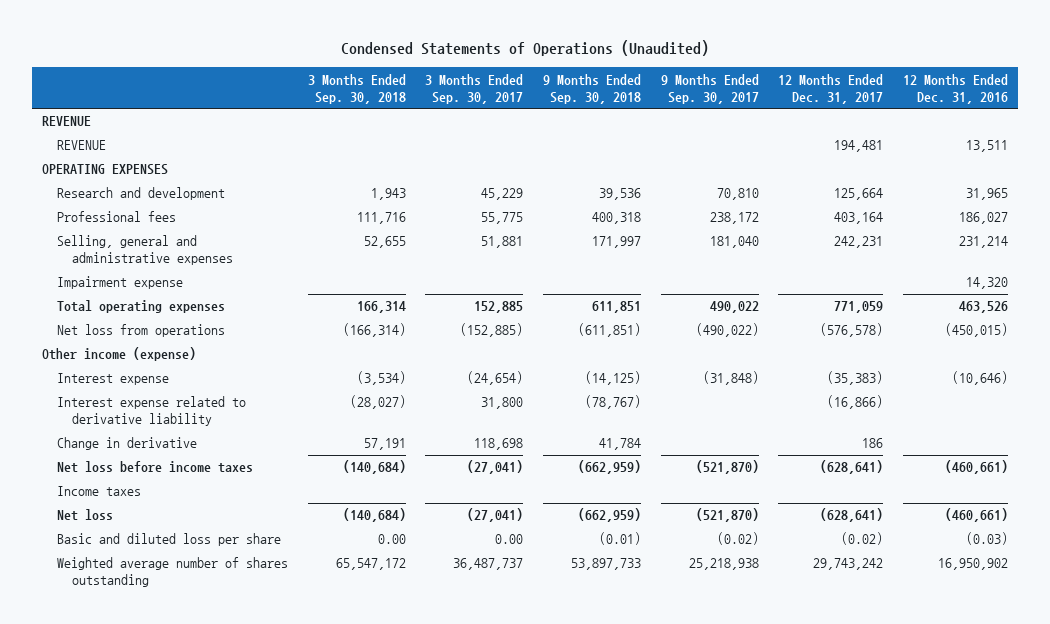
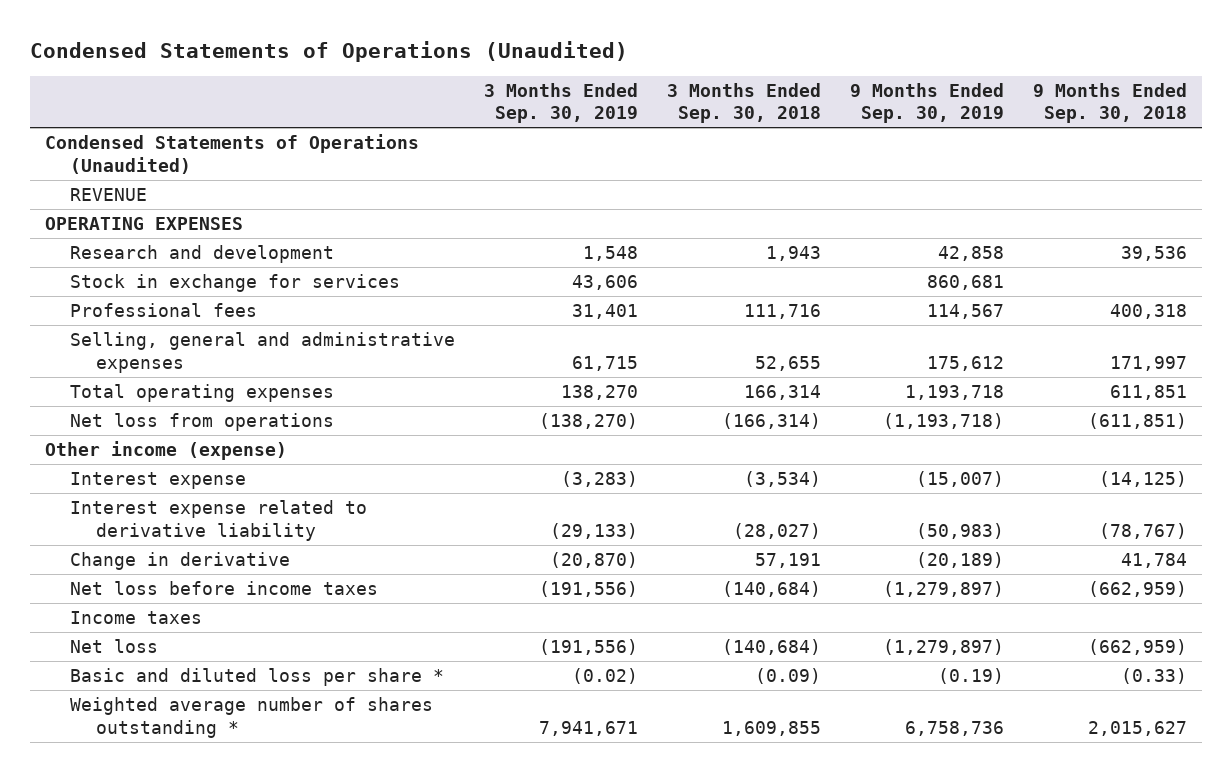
- | 3 Months Ended Sep. 30, 2018 | 3 Months Ended Sep. 30, 2017 | 9 Months Ended Sep. 30, 2018 | 9 Months Ended Sep. 30, 2017 | 12 Months Ended Dec. 31, 2017 | 12 Months Ended Dec. 31, 2016
+ | 3 Months Ended Sep. 30, 2019 | 3 Months Ended Sep. 30, 2018 | 9 Months Ended Sep. 30, 2019 | 9 Months Ended Sep. 30, 2018
- REVENUE
+ Condensed Statements of Operations (Unaudited)
+ Stock in exchange for services | 43,606 | | 860,681 |
- Impairment expense | | | | | | 14,320
- Basic and diluted loss per share | 0.00 | 0.00 | (0.01) | (0.02) | (0.02) | (0.03)
- Weighted average number of shares outstanding | 65,547,172 | 36,487,737 | 53,897,733 | 25,218,938 | 29,743,242 | 16,950,902
+ Basic and diluted loss per share * | (0.02) | (0.09) | (0.19) | (0.33)
+ Weighted average number of shares outstanding * | 7,941,671 | 1,609,855 | 6,758,736 | 2,015,627

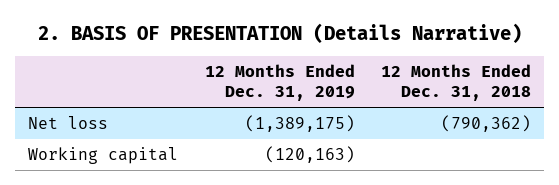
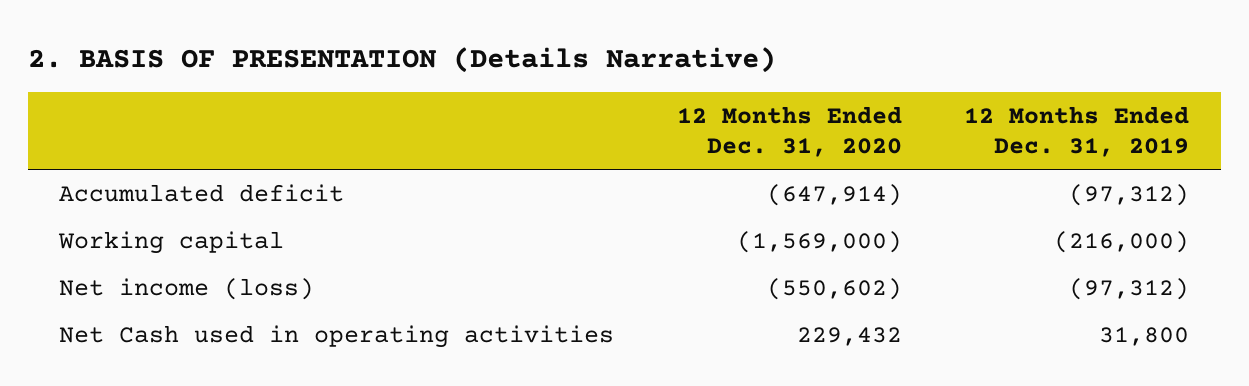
- | 12 Months Ended Dec. 31, 2019 | 12 Months Ended Dec. 31, 2018
+ | 12 Months Ended Dec. 31, 2020 | 12 Months Ended Dec. 31, 2019
- Net loss | (1,389,175) | (790,362)
- Working capital | (120,163) |
+ Accumulated deficit | (647,914) | (97,312)
+ Working capital | (1,569,000) | (216,000)
+ Net income (loss) | (550,602) | (97,312)
+ Net Cash used in operating activities | 229,432 | 31,800

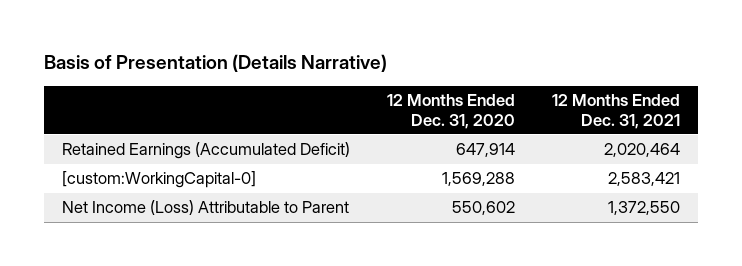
- 2. BASIS OF PRESENTATION (Details Narrative)
+ Basis of Presentation (Details Narrative)
- | 12 Months Ended Dec. 31, 2020 | 12 Months Ended Dec. 31, 2019
+ | 12 Months Ended Dec. 31, 2020 | 12 Months Ended Dec. 31, 2021
- Accumulated deficit | (647,914) | (97,312)
- Working capital | (1,569,000) | (216,000)
- Net income (loss) | (550,602) | (97,312)
- Net Cash used in operating activities | 229,432 | 31,800
+ Retained Earnings (Accumulated Deficit) | 647,914 | 2,020,464
+ [custom:WorkingCapital-0] | 1,569,288 | 2,583,421
+ Net Income (Loss) Attributable to Parent | 550,602 | 1,372,550

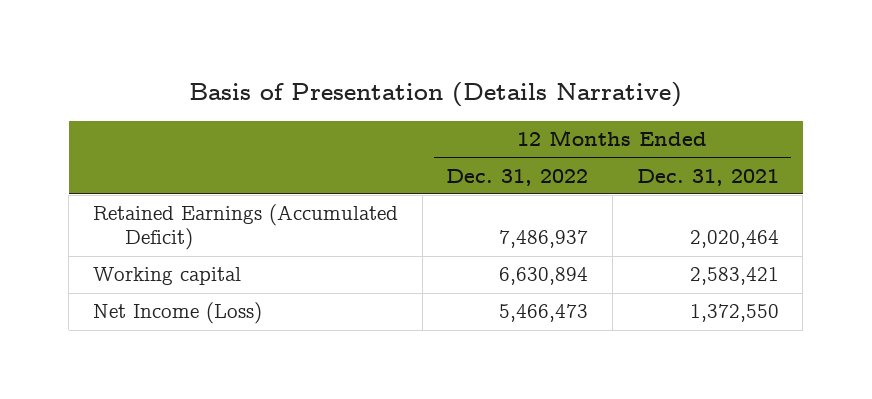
- | 12 Months Ended Dec. 31, 2020 | 12 Months Ended Dec. 31, 2021
+ | 12 Months Ended Dec. 31, 2022 | 12 Months Ended Dec. 31, 2021
- [custom:WorkingCapital-0] | 1,569,288 | 2,583,421
- Net Income (Loss) Attributable to Parent | 550,602 | 1,372,550
+ Working capital | 6,630,894 | 2,583,421
+ Net Income (Loss) | 5,466,473 | 1,372,550

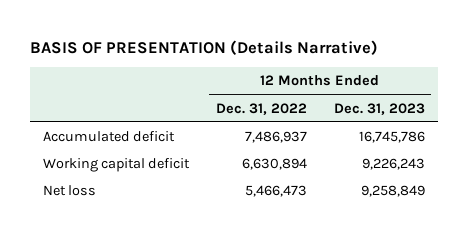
- Basis of Presentation (Details Narrative)
+ BASIS OF PRESENTATION (Details Narrative)
- | 12 Months Ended Dec. 31, 2022 | 12 Months Ended Dec. 31, 2021
+ | 12 Months Ended Dec. 31, 2022 | 12 Months Ended Dec. 31, 2023
- Retained Earnings (Accumulated Deficit) | 7,486,937 | 2,020,464
- Working capital | 6,630,894 | 2,583,421
- Net Income (Loss) | 5,466,473 | 1,372,550
+ Accumulated deficit | 7,486,937 | 16,745,786
+ Working capital deficit | 6,630,894 | 9,226,243
+ Net loss | 5,466,473 | 9,258,849

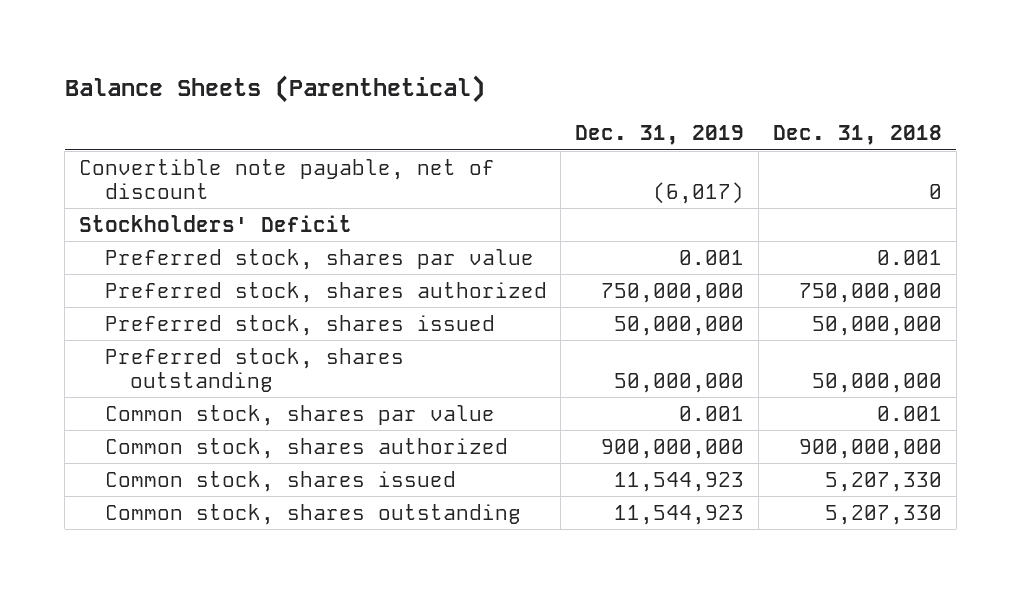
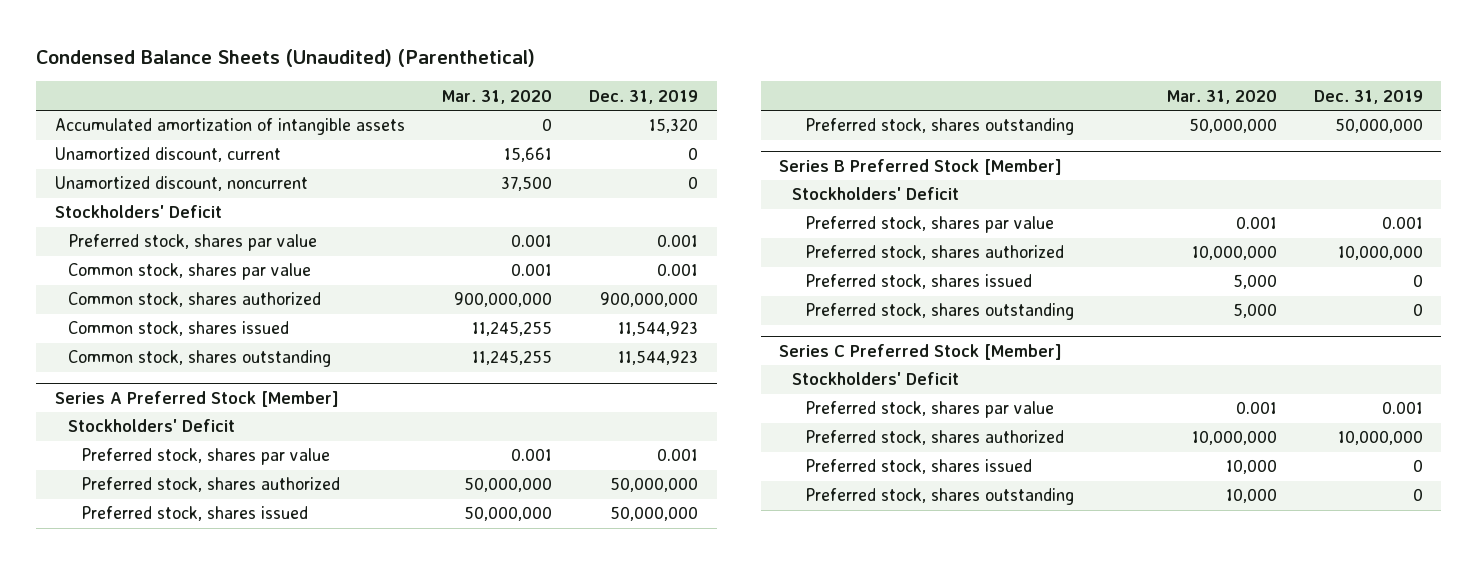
- Balance Sheets (Parenthetical)
+ Condensed Balance Sheets (Unaudited) (Parenthetical)
- | Dec. 31, 2019 | Dec. 31, 2018
+ | Mar. 31, 2020 | Dec. 31, 2019
- Convertible note payable, net of discount | (6,017) | 0
+ Accumulated amortization of intangible assets | 0 | 15,320
+ Unamortized discount, current | 15,661 | 0
+ Unamortized discount, noncurrent | 37,500 | 0
- Preferred stock, shares authorized | 750,000,000 | 750,000,000
- Preferred stock, shares issued | 50,000,000 | 50,000,000
- Preferred stock, shares outstanding | 50,000,000 | 50,000,000
+ Series A Preferred Stock [Member]
+ Stockholders' Deficit
+ Preferred stock, shares par value | 0.001 | 0.001
+ Preferred stock, shares authorized | 50,000,000 | 50,000,000
+ Preferred stock, shares issued | 50,000,000 | 50,000,000
+ Preferred stock, shares outstanding | 50,000,000 | 50,000,000
+ Series B Preferred Stock [Member]
+ Stockholders' Deficit
+ Preferred stock, shares par value | 0.001 | 0.001
+ Preferred stock, shares authorized | 10,000,000 | 10,000,000
+ Preferred stock, shares issued | 5,000 | 0
+ Preferred stock, shares outstanding | 5,000 | 0
+ Series C Preferred Stock [Member]
+ Stockholders' Deficit
+ Preferred stock, shares par value | 0.001 | 0.001
+ Preferred stock, shares authorized | 10,000,000 | 10,000,000
+ Preferred stock, shares issued | 10,000 | 0
+ Preferred stock, shares outstanding | 10,000 | 0

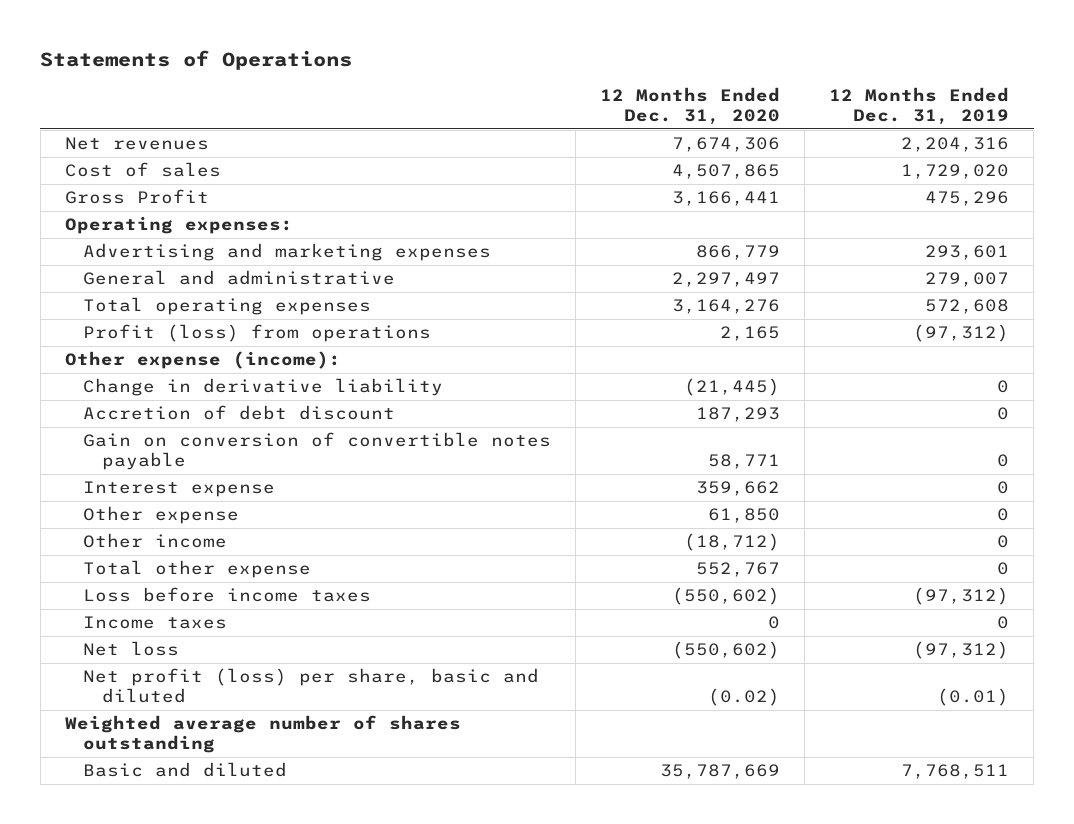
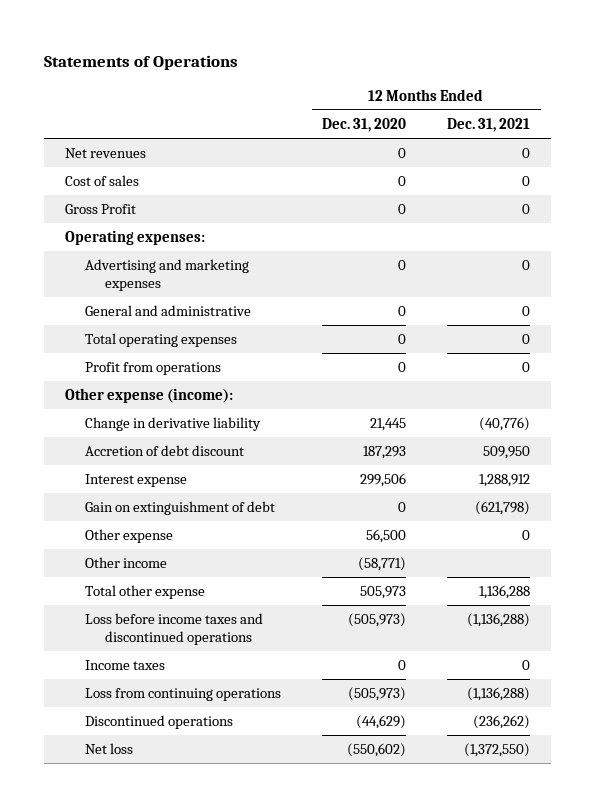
- | 12 Months Ended Dec. 31, 2020 | 12 Months Ended Dec. 31, 2019
+ | 12 Months Ended Dec. 31, 2020 | 12 Months Ended Dec. 31, 2021
- Net revenues | 7,674,306 | 2,204,316
- Cost of sales | 4,507,865 | 1,729,020
- Gross Profit | 3,166,441 | 475,296
+ Net revenues | 0 | 0
+ Cost of sales | 0 | 0
+ Gross Profit | 0 | 0
- Advertising and marketing expenses | 866,779 | 293,601
- General and administrative | 2,297,497 | 279,007
- Total operating expenses | 3,164,276 | 572,608
- Profit (loss) from operations | 2,165 | (97,312)
+ Advertising and marketing expenses | 0 | 0
+ General and administrative | 0 | 0
+ Total operating expenses | 0 | 0
+ Profit from operations | 0 | 0
- Change in derivative liability | (21,445) | 0
+ Change in derivative liability | 21,445 | (40,776)
- Gain on conversion of convertible notes payable | 58,771 | 0
- Interest expense | 359,662 | 0
- Other expense | 61,850 | 0
- Other income | (18,712) | 0
- Total other expense | 552,767 | 0
- Loss before income taxes | (550,602) | (97,312)
+ Interest expense | 299,506 | 1,288,912
+ Gain on extinguishment of debt | 0 | (621,798)
+ Other expense | 56,500 | 0
+ Other income | (58,771) |
+ Total other expense | 505,973 | 1,136,288
+ Loss before income taxes and discontinued operations | (505,973) | (1,136,288)
+ Loss from continuing operations | (505,973) | (1,136,288)
+ Discontinued operations | (44,629) | (236,262)
- Net profit (loss) per share, basic and diluted | (0.02) | (0.01)
- Weighted average number of shares outstanding
- Basic and diluted | 35,787,669 | 7,768,511

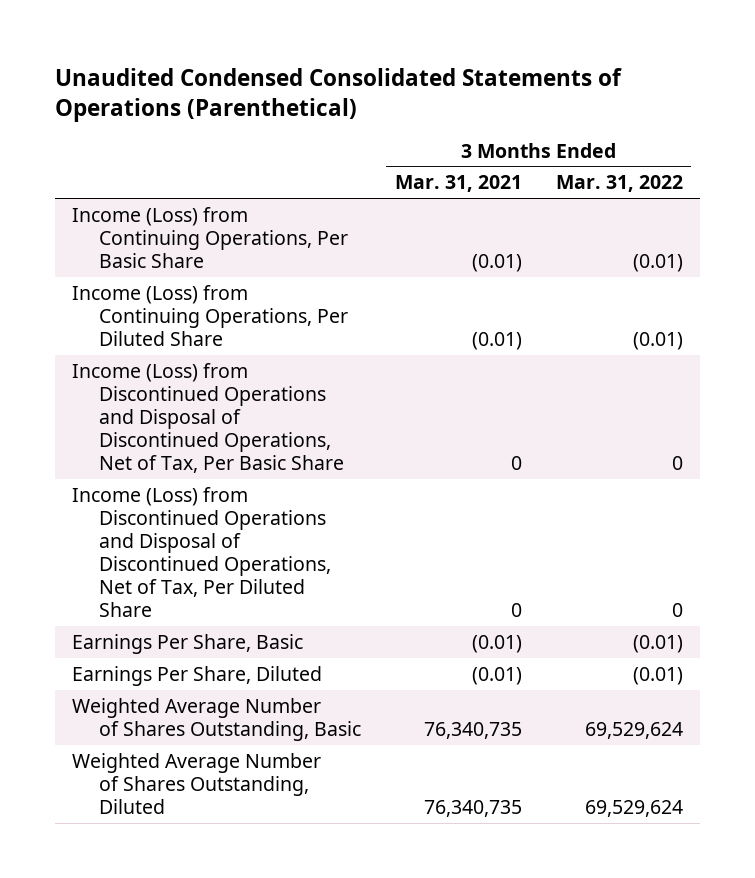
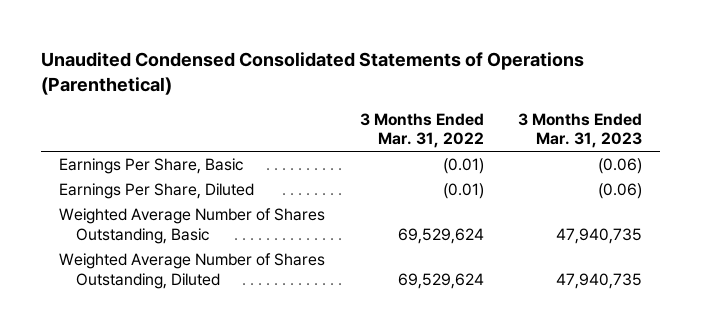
- | 3 Months Ended Mar. 31, 2021 | 3 Months Ended Mar. 31, 2022
+ | 3 Months Ended Mar. 31, 2022 | 3 Months Ended Mar. 31, 2023
- Income (Loss) from Continuing Operations, Per Basic Share | (0.01) | (0.01)
- Income (Loss) from Continuing Operations, Per Diluted Share | (0.01) | (0.01)
- Income (Loss) from Discontinued Operations and Disposal of Discontinued Operations, Net of Tax, Per Basic Share | 0 | 0
- Income (Loss) from Discontinued Operations and Disposal of Discontinued Operations, Net of Tax, Per Diluted Share | 0 | 0

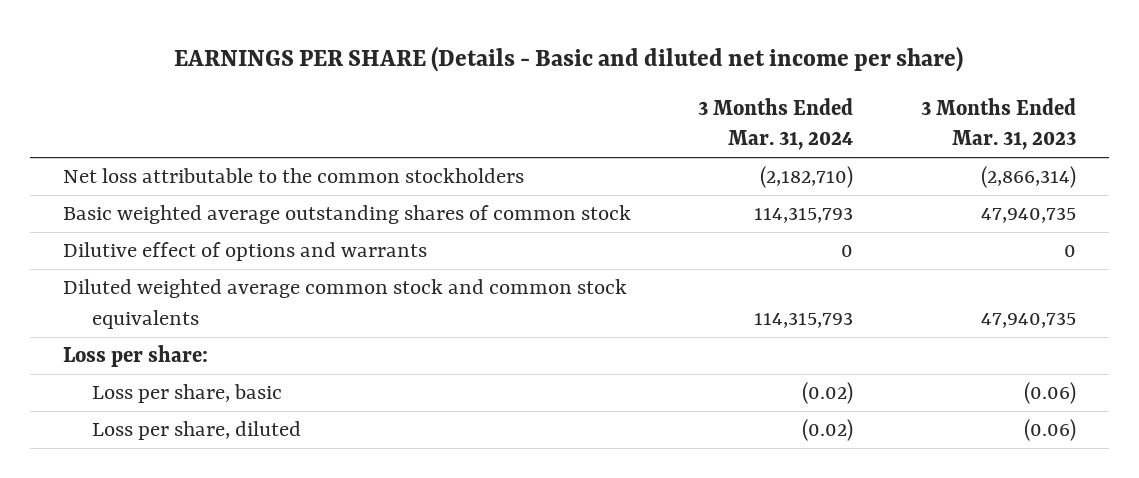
- Unaudited Condensed Consolidated Statements of Operations (Parenthetical)
+ EARNINGS PER SHARE (Details - Basic and diluted net income per share)
- | 3 Months Ended Mar. 31, 2022 | 3 Months Ended Mar. 31, 2023
+ | 3 Months Ended Mar. 31, 2024 | 3 Months Ended Mar. 31, 2023
- Earnings Per Share, Basic | (0.01) | (0.06)
- Earnings Per Share, Diluted | (0.01) | (0.06)
- Weighted Average Number of Shares Outstanding, Basic | 69,529,624 | 47,940,735
- Weighted Average Number of Shares Outstanding, Diluted | 69,529,624 | 47,940,735
+ Net loss attributable to the common stockholders | (2,182,710) | (2,866,314)
+ Basic weighted average outstanding shares of common stock | 114,315,793 | 47,940,735
+ Dilutive effect of options and warrants | 0 | 0
+ Diluted weighted average common stock and common stock equivalents | 114,315,793 | 47,940,735
+ Loss per share:
+ Loss per share, basic | (0.02) | (0.06)
+ Loss per share, diluted | (0.02) | (0.06)

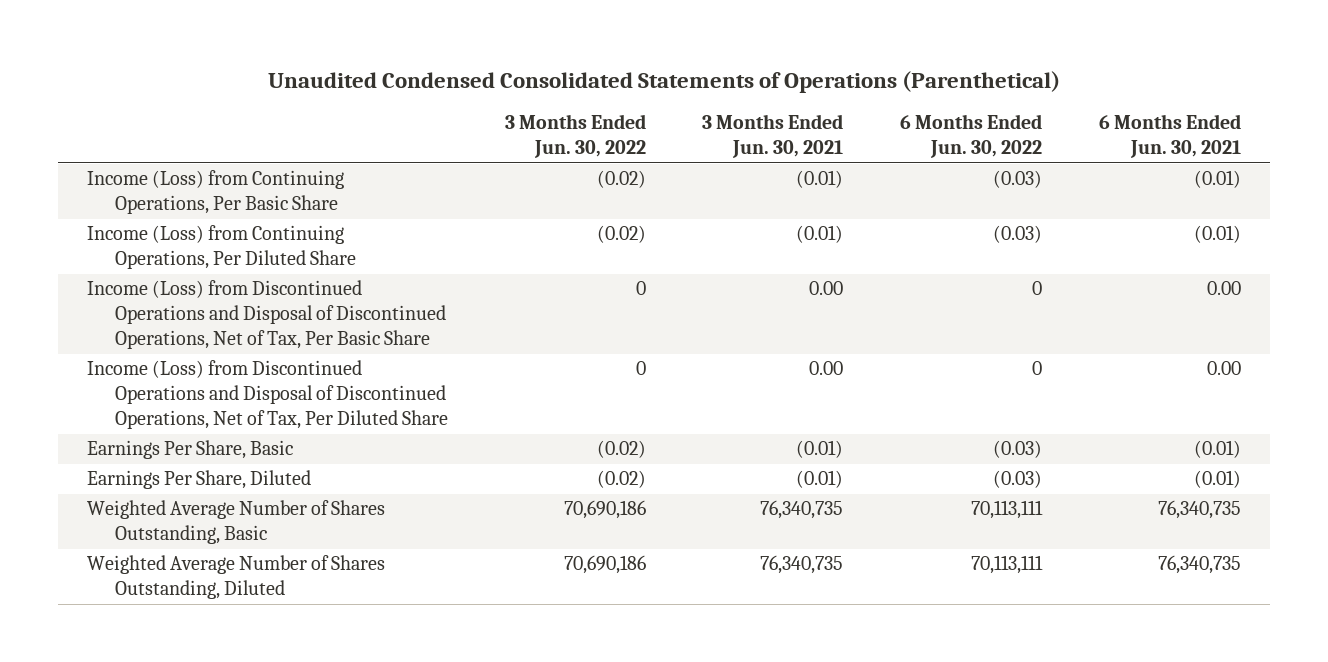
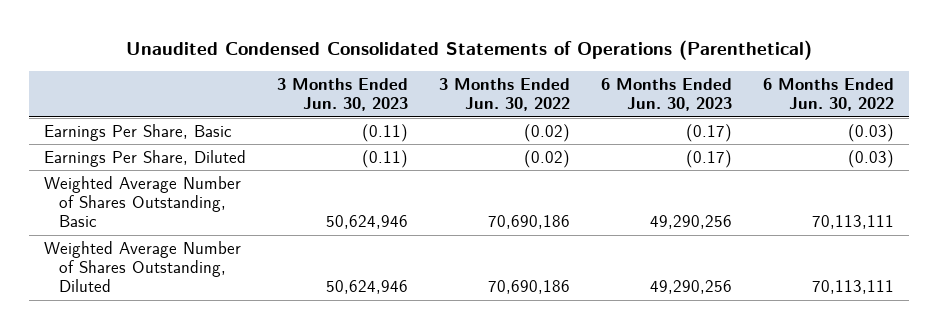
- | 3 Months Ended Jun. 30, 2022 | 3 Months Ended Jun. 30, 2021 | 6 Months Ended Jun. 30, 2022 | 6 Months Ended Jun. 30, 2021
+ | 3 Months Ended Jun. 30, 2023 | 3 Months Ended Jun. 30, 2022 | 6 Months Ended Jun. 30, 2023 | 6 Months Ended Jun. 30, 2022
- Income (Loss) from Continuing Operations, Per Basic Share | (0.02) | (0.01) | (0.03) | (0.01)
- Income (Loss) from Continuing Operations, Per Diluted Share | (0.02) | (0.01) | (0.03) | (0.01)
- Income (Loss) from Discontinued Operations and Disposal of Discontinued Operations, Net of Tax, Per Basic Share | 0 | 0.00 | 0 | 0.00
- Income (Loss) from Discontinued Operations and Disposal of Discontinued Operations, Net of Tax, Per Diluted Share | 0 | 0.00 | 0 | 0.00

